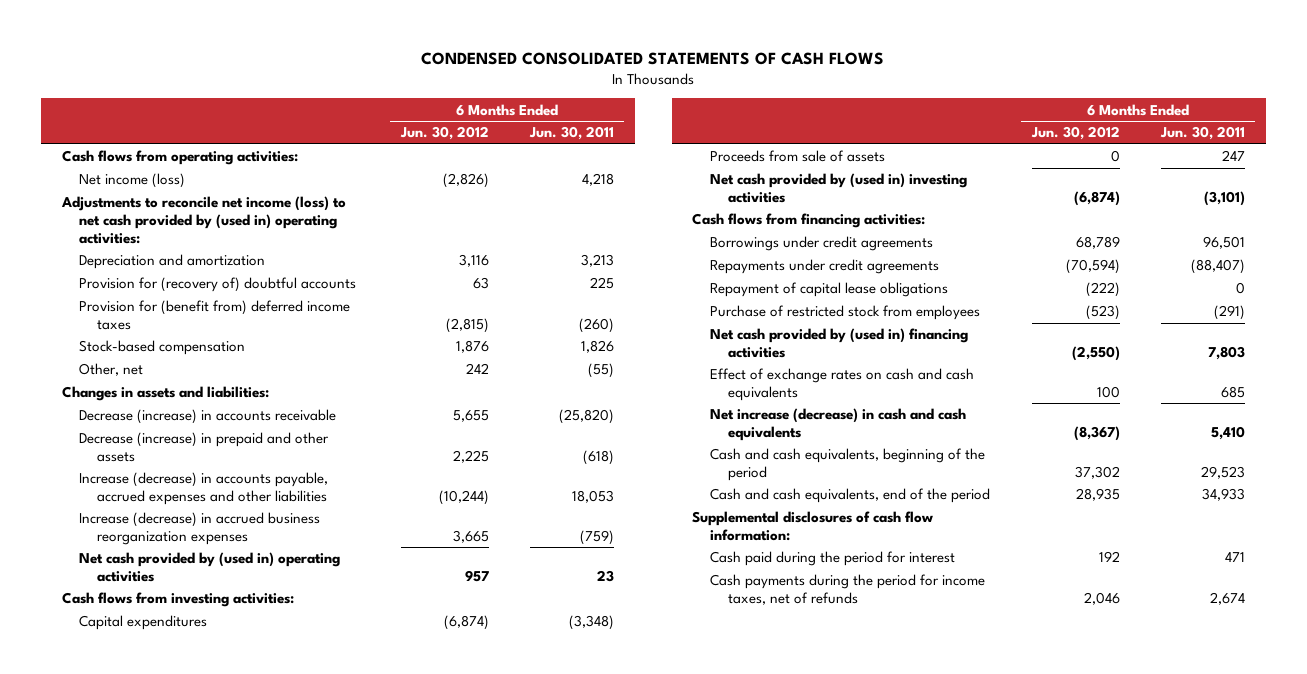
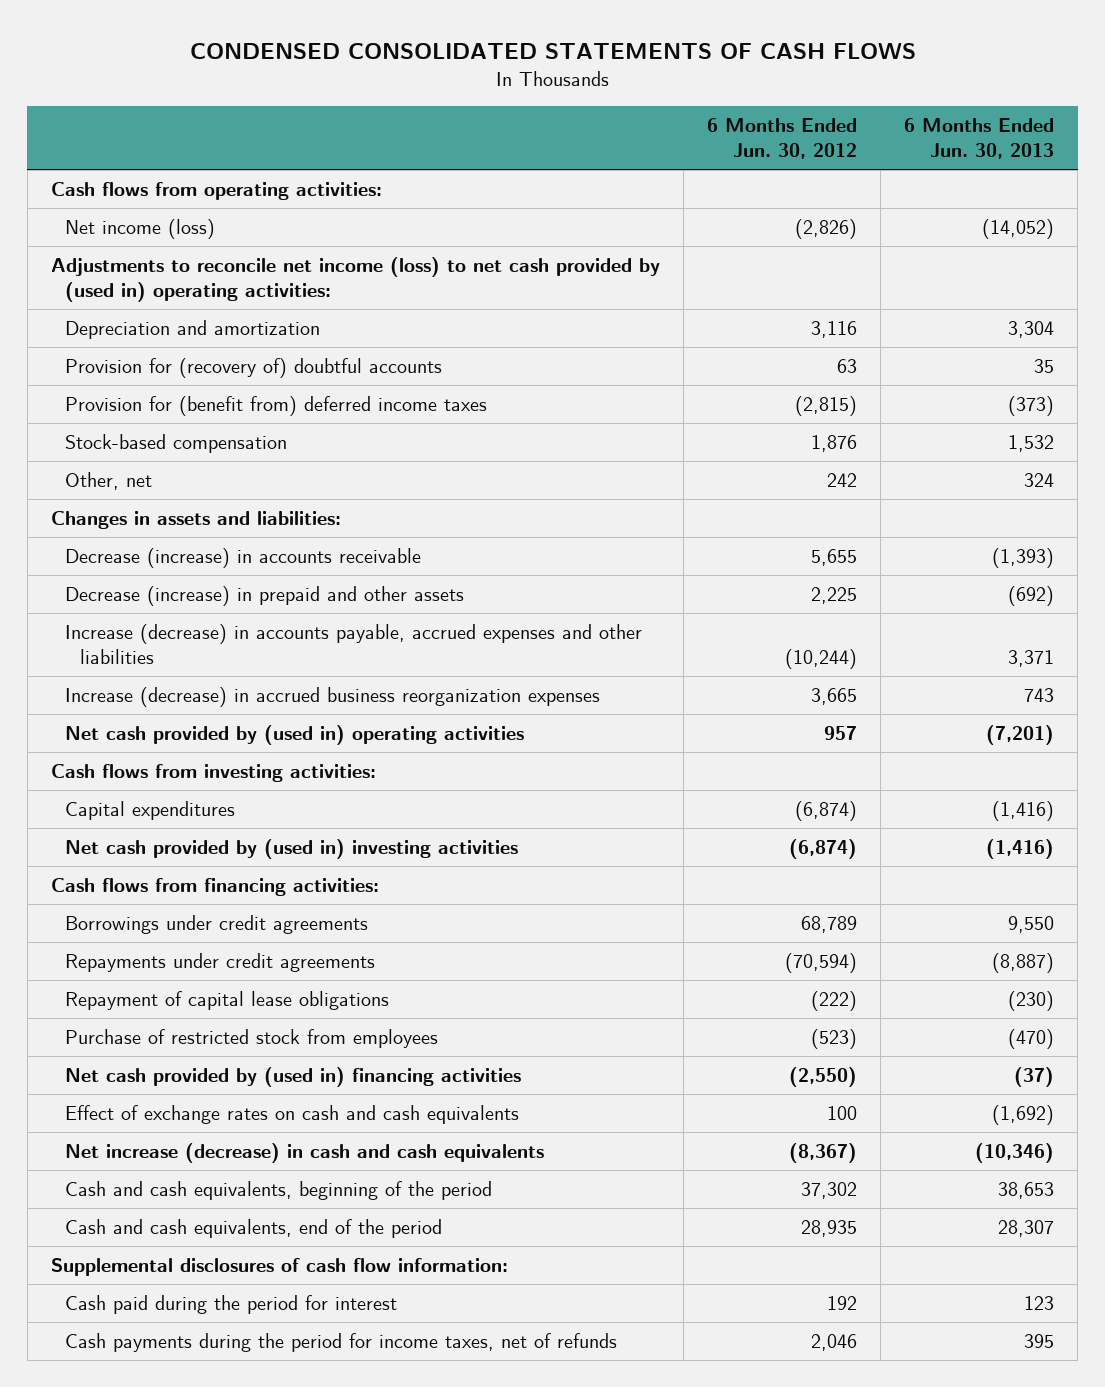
- | 6 Months Ended Jun. 30, 2012 | 6 Months Ended Jun. 30, 2011
+ | 6 Months Ended Jun. 30, 2012 | 6 Months Ended Jun. 30, 2013
- Proceeds from sale of assets | 0 | 247

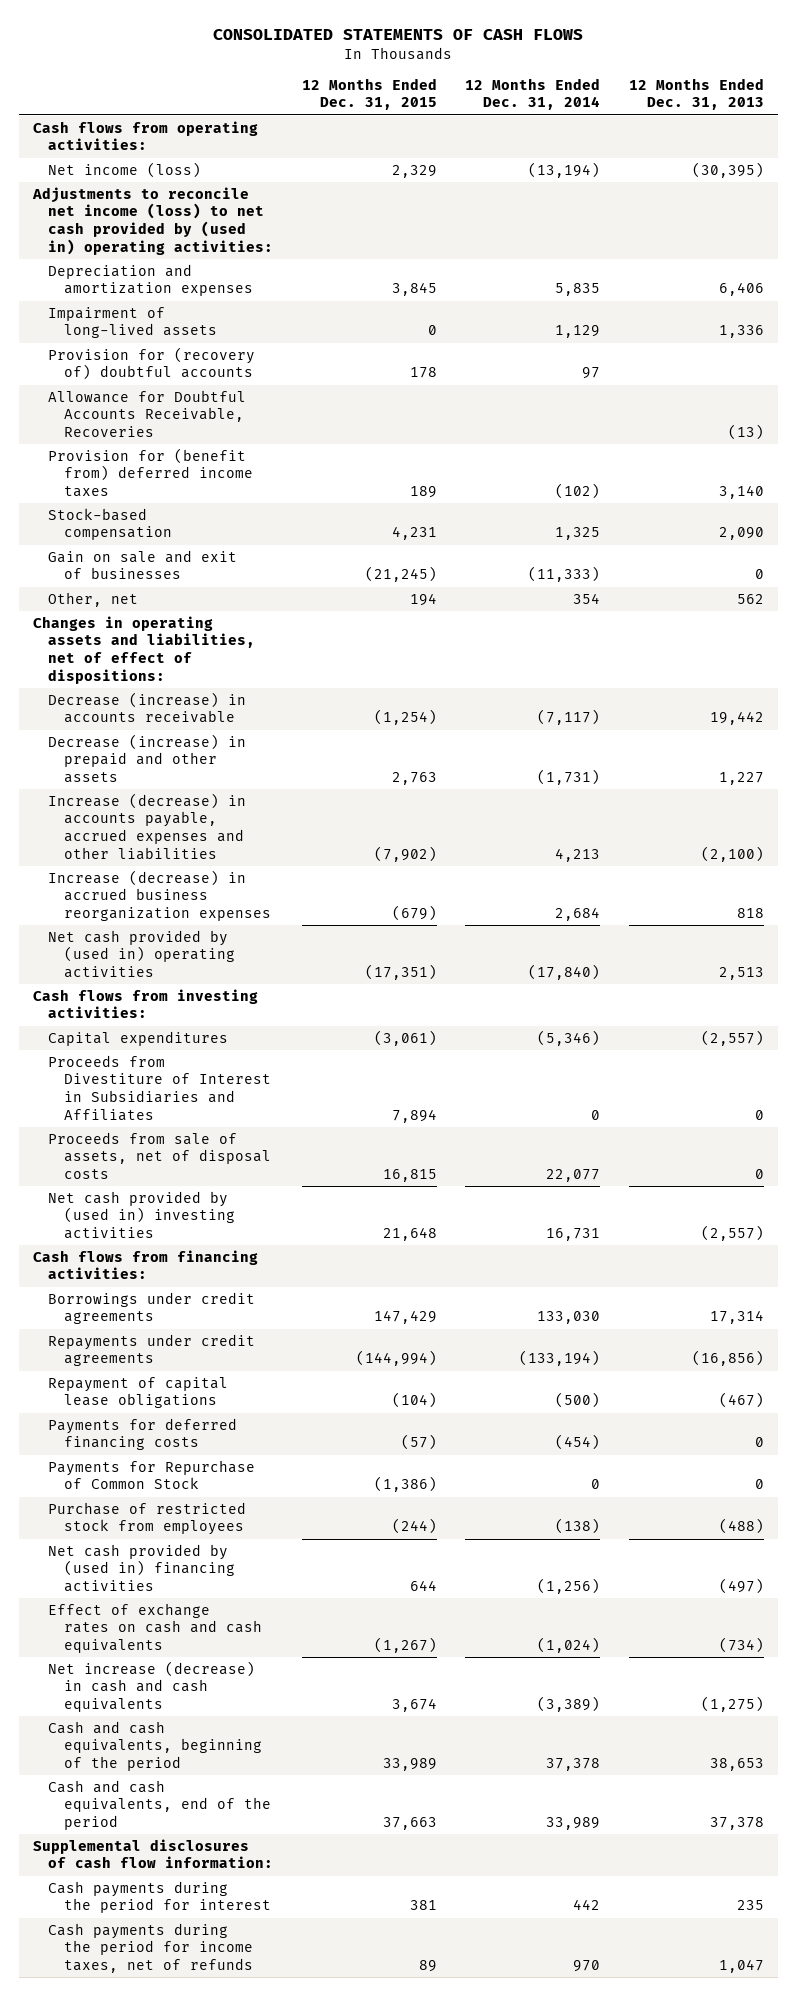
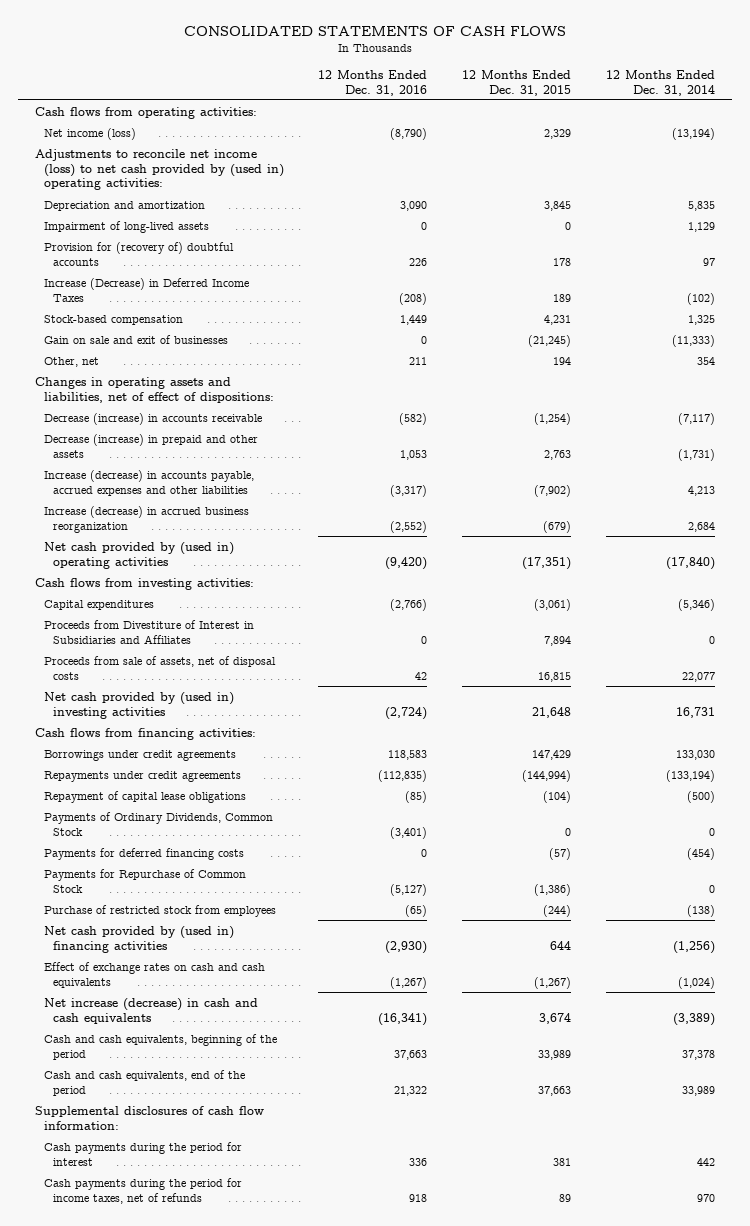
- | 12 Months Ended Dec. 31, 2015 | 12 Months Ended Dec. 31, 2014 | 12 Months Ended Dec. 31, 2013
+ | 12 Months Ended Dec. 31, 2016 | 12 Months Ended Dec. 31, 2015 | 12 Months Ended Dec. 31, 2014
- Depreciation and amortization expenses | 3,845 | 5,835 | 6,406
+ Depreciation and amortization | 3,090 | 3,845 | 5,835
- Allowance for Doubtful Accounts Receivable, Recoveries | | | (13)
- Provision for (benefit from) deferred income taxes | 189 | (102) | 3,140
+ Increase (Decrease) in Deferred Income Taxes | (208) | 189 | (102)
- Increase (decrease) in accrued business reorganization expenses | (679) | 2,684 | 818
+ Increase (decrease) in accrued business reorganization | (2,552) | (679) | 2,684
+ Payments of Ordinary Dividends, Common Stock | (3,401) | 0 | 0

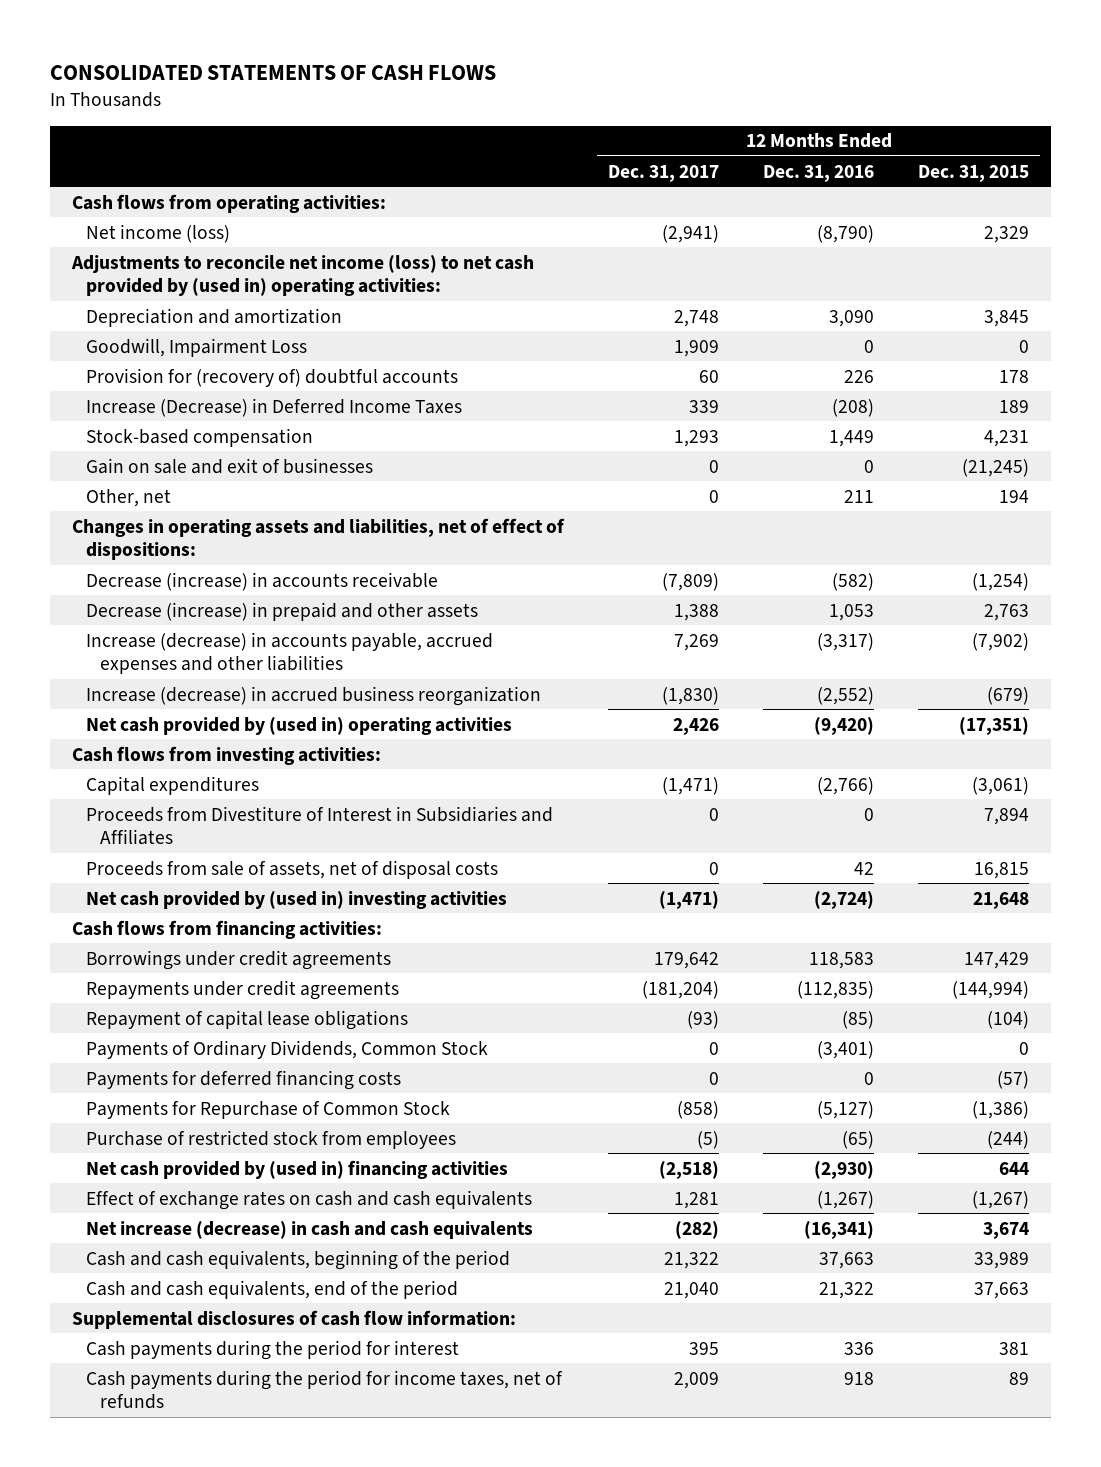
- | 12 Months Ended Dec. 31, 2016 | 12 Months Ended Dec. 31, 2015 | 12 Months Ended Dec. 31, 2014
+ | 12 Months Ended Dec. 31, 2017 | 12 Months Ended Dec. 31, 2016 | 12 Months Ended Dec. 31, 2015
- Impairment of long-lived assets | 0 | 0 | 1,129
+ Goodwill, Impairment Loss | 1,909 | 0 | 0

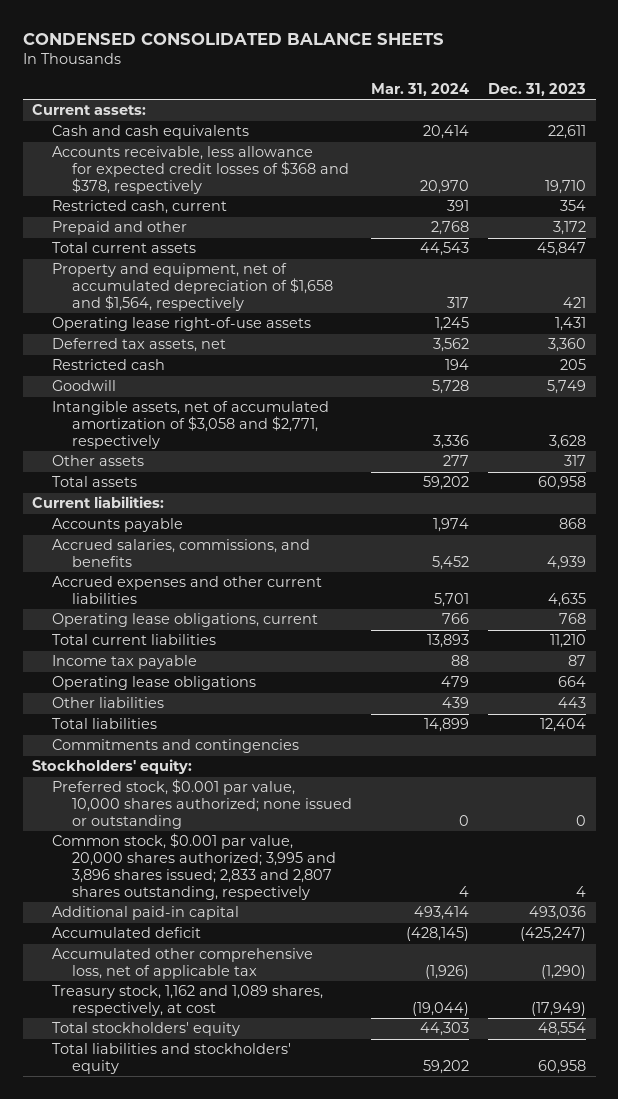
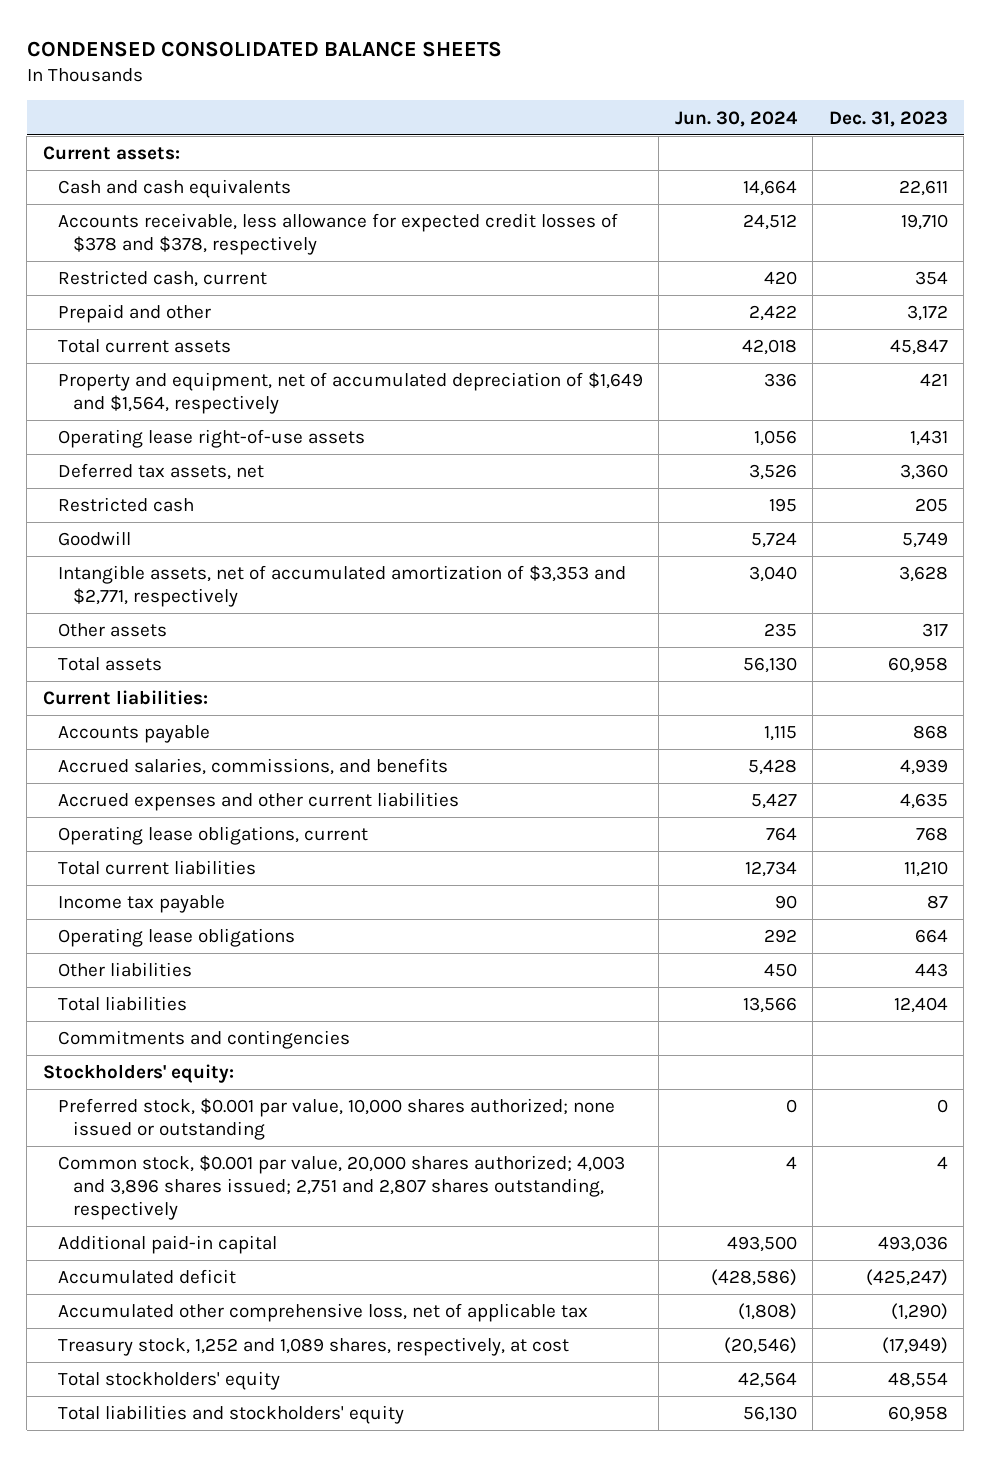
- | Mar. 31, 2024 | Dec. 31, 2023
+ | Jun. 30, 2024 | Dec. 31, 2023
- Accounts receivable, less allowance for expected credit losses of $368 and $378, respectively | 20,970 | 19,710
+ Accounts receivable, less allowance for expected credit losses of $378 and $378, respectively | 24,512 | 19,710
- Property and equipment, net of accumulated depreciation of $1,658 and $1,564, respectively | 317 | 421
+ Property and equipment, net of accumulated depreciation of $1,649 and $1,564, respectively | 336 | 421
- Intangible assets, net of accumulated amortization of $3,058 and $2,771, respectively | 3,336 | 3,628
+ Intangible assets, net of accumulated amortization of $3,353 and $2,771, respectively | 3,040 | 3,628
- Common stock, $0.001 par value, 20,000 shares authorized; 3,995 and 3,896 shares issued; 2,833 and 2,807 shares outstanding, respectively | 4 | 4
+ Common stock, $0.001 par value, 20,000 shares authorized; 4,003 and 3,896 shares issued; 2,751 and 2,807 shares outstanding, respectively | 4 | 4
- Treasury stock, 1,162 and 1,089 shares, respectively, at cost | (19,044) | (17,949)
+ Treasury stock, 1,252 and 1,089 shares, respectively, at cost | (20,546) | (17,949)

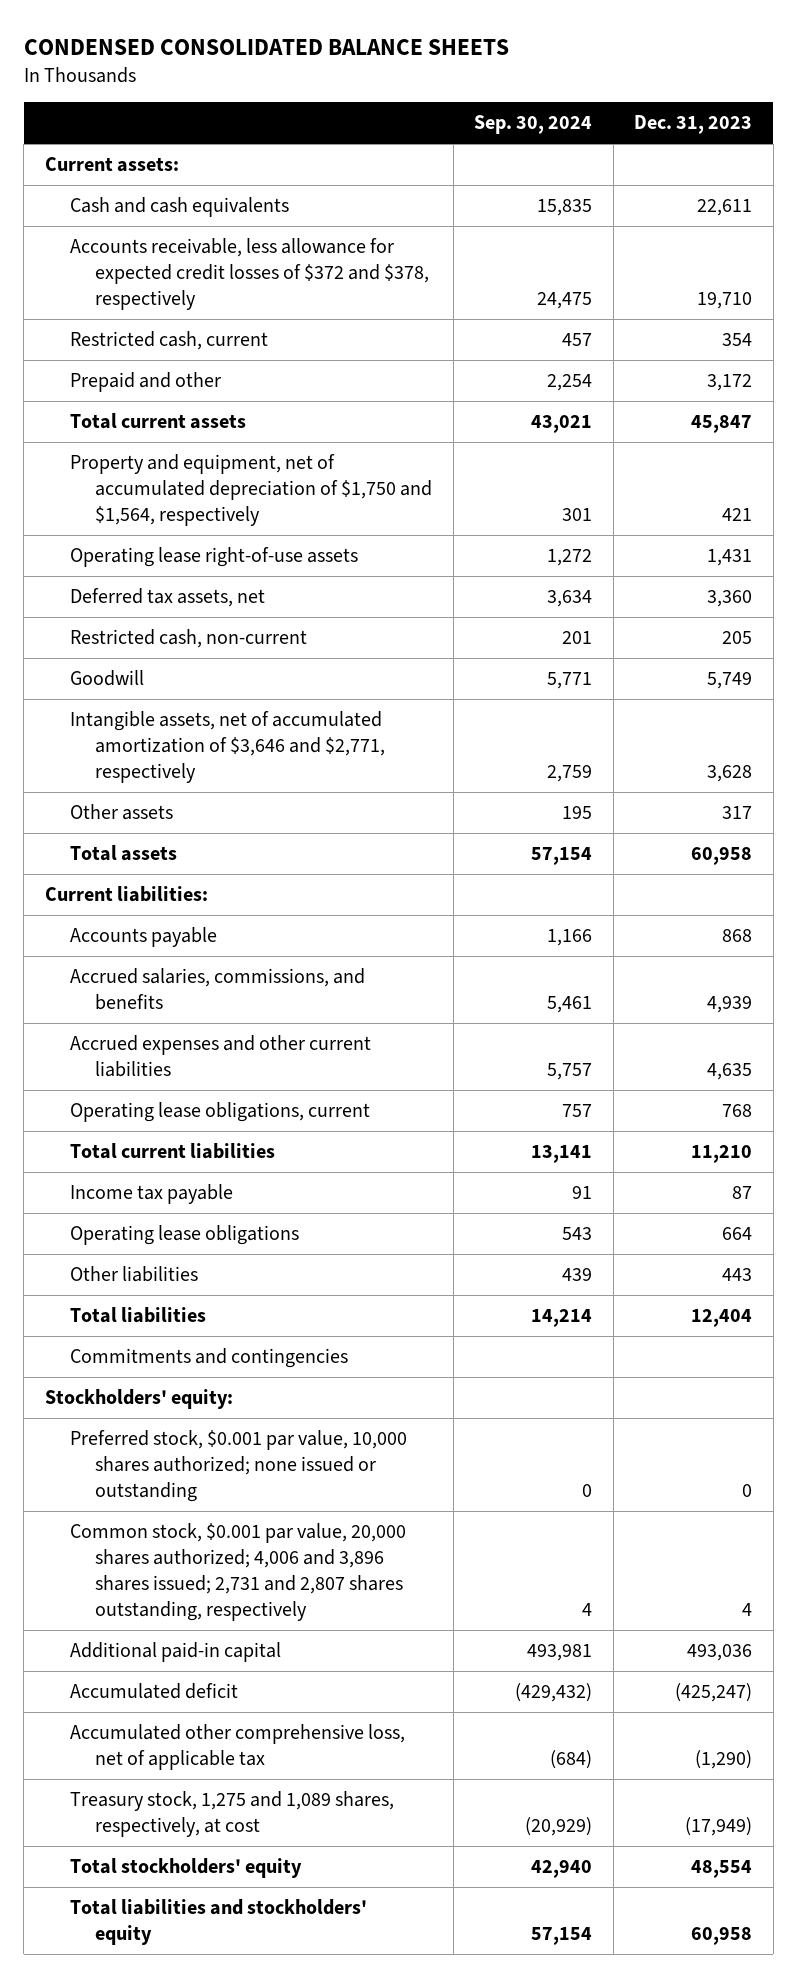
- | Jun. 30, 2024 | Dec. 31, 2023
+ | Sep. 30, 2024 | Dec. 31, 2023
- Accounts receivable, less allowance for expected credit losses of $378 and $378, respectively | 24,512 | 19,710
+ Accounts receivable, less allowance for expected credit losses of $372 and $378, respectively | 24,475 | 19,710
- Property and equipment, net of accumulated depreciation of $1,649 and $1,564, respectively | 336 | 421
+ Property and equipment, net of accumulated depreciation of $1,750 and $1,564, respectively | 301 | 421
- Restricted cash | 195 | 205
+ Restricted cash, non-current | 201 | 205
- Intangible assets, net of accumulated amortization of $3,353 and $2,771, respectively | 3,040 | 3,628
+ Intangible assets, net of accumulated amortization of $3,646 and $2,771, respectively | 2,759 | 3,628
- Common stock, $0.001 par value, 20,000 shares authorized; 4,003 and 3,896 shares issued; 2,751 and 2,807 shares outstanding, respectively | 4 | 4
+ Common stock, $0.001 par value, 20,000 shares authorized; 4,006 and 3,896 shares issued; 2,731 and 2,807 shares outstanding, respectively | 4 | 4
- Treasury stock, 1,252 and 1,089 shares, respectively, at cost | (20,546) | (17,949)
+ Treasury stock, 1,275 and 1,089 shares, respectively, at cost | (20,929) | (17,949)

